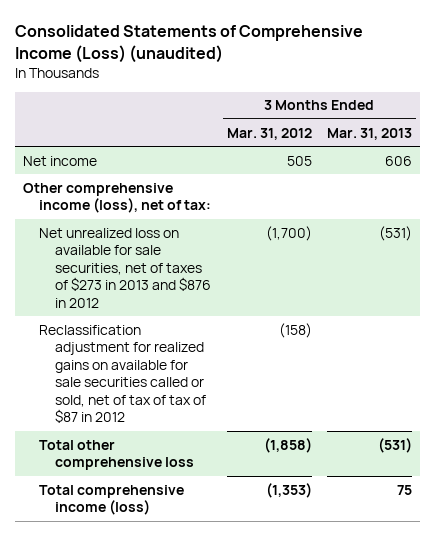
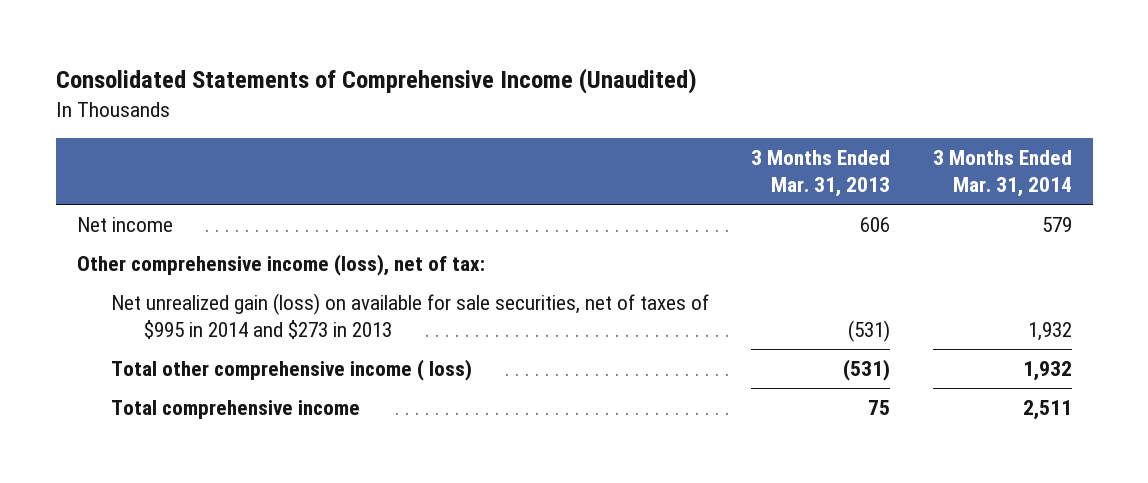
- Consolidated Statements of Comprehensive Income (Loss) (unaudited)
+ Consolidated Statements of Comprehensive Income (Unaudited)
- | 3 Months Ended Mar. 31, 2012 | 3 Months Ended Mar. 31, 2013
+ | 3 Months Ended Mar. 31, 2013 | 3 Months Ended Mar. 31, 2014
- Net unrealized loss on available for sale securities, net of taxes of $273 in 2013 and $876 in 2012 | (1,700) | (531)
- Reclassification adjustment for realized gains on available for sale securities called or sold, net of tax of tax of $87 in 2012 | (158) |
- Total other comprehensive loss | (1,858) | (531)
- Total comprehensive income (loss) | (1,353) | 75
+ Net unrealized gain (loss) on available for sale securities, net of taxes of $995 in 2014 and $273 in 2013 | (531) | 1,932
+ Total other comprehensive income ( loss) | (531) | 1,932
+ Total comprehensive income | 75 | 2,511

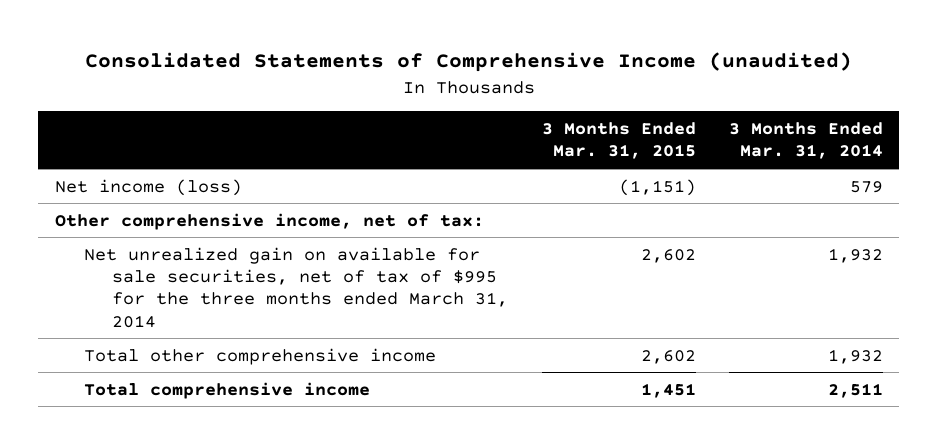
- Consolidated Statements of Comprehensive Income (Unaudited)
+ Consolidated Statements of Comprehensive Income (unaudited)
- | 3 Months Ended Mar. 31, 2013 | 3 Months Ended Mar. 31, 2014
+ | 3 Months Ended Mar. 31, 2015 | 3 Months Ended Mar. 31, 2014
- Net income | 606 | 579
- Other comprehensive income (loss), net of tax:
- Net unrealized gain (loss) on available for sale securities, net of taxes of $995 in 2014 and $273 in 2013 | (531) | 1,932
- Total other comprehensive income ( loss) | (531) | 1,932
+ Net income (loss) | (1,151) | 579
+ Other comprehensive income, net of tax:
+ Net unrealized gain on available for sale securities, net of tax of $995 for the three months ended March 31, 2014 | 2,602 | 1,932
+ Total other comprehensive income | 2,602 | 1,932

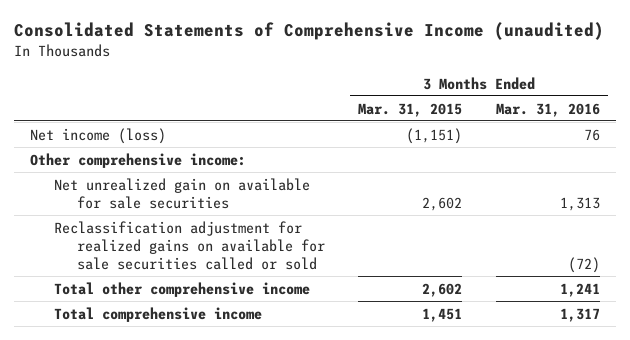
- | 3 Months Ended Mar. 31, 2015 | 3 Months Ended Mar. 31, 2014
+ | 3 Months Ended Mar. 31, 2015 | 3 Months Ended Mar. 31, 2016
- Other comprehensive income, net of tax:
- Net unrealized gain on available for sale securities, net of tax of $995 for the three months ended March 31, 2014 | 2,602 | 1,932
+ Other comprehensive income:
+ Net unrealized gain on available for sale securities | 2,602 | 1,313
+ Reclassification adjustment for realized gains on available for sale securities called or sold | | (72)

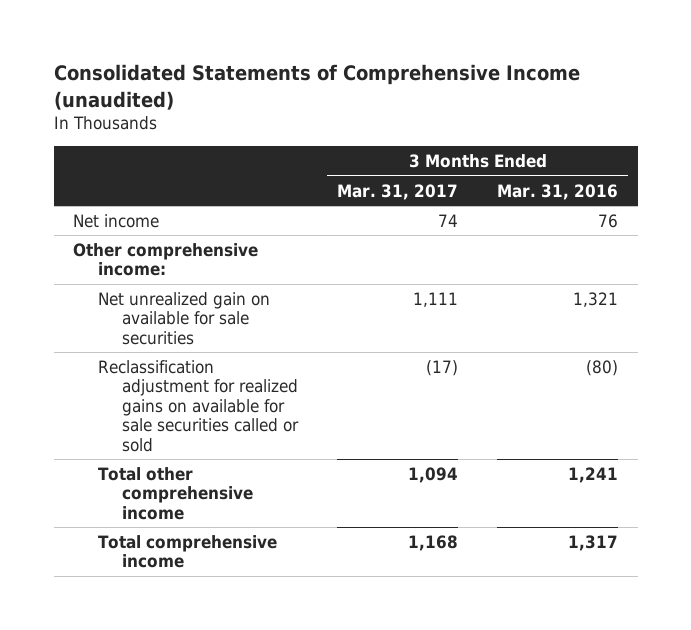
- | 3 Months Ended Mar. 31, 2015 | 3 Months Ended Mar. 31, 2016
+ | 3 Months Ended Mar. 31, 2017 | 3 Months Ended Mar. 31, 2016
- Net income (loss) | (1,151) | 76
+ Net income | 74 | 76
- Net unrealized gain on available for sale securities | 2,602 | 1,313
- Reclassification adjustment for realized gains on available for sale securities called or sold | | (72)
+ Net unrealized gain on available for sale securities | 1,111 | 1,321
+ Reclassification adjustment for realized gains on available for sale securities called or sold | (17) | (80)

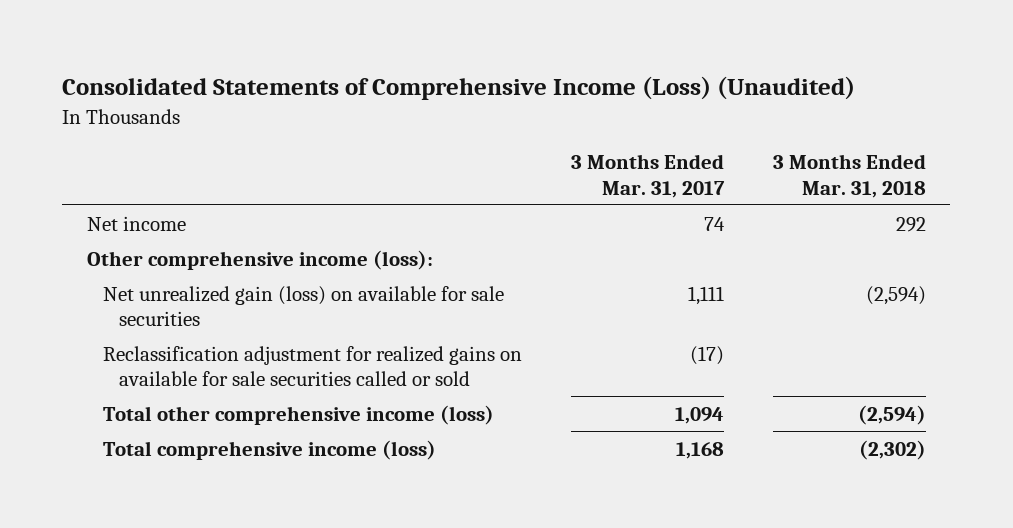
- Consolidated Statements of Comprehensive Income (unaudited)
+ Consolidated Statements of Comprehensive Income (Loss) (Unaudited)
- | 3 Months Ended Mar. 31, 2017 | 3 Months Ended Mar. 31, 2016
+ | 3 Months Ended Mar. 31, 2017 | 3 Months Ended Mar. 31, 2018
- Other comprehensive income:
- Net unrealized gain on available for sale securities | 1,111 | 1,321
+ Other comprehensive income (loss):
+ Net unrealized gain (loss) on available for sale securities | 1,111 | (2,594)
- Total other comprehensive income | 1,094 | 1,241
- Total comprehensive income | 1,168 | 1,317
+ Total other comprehensive income (loss) | 1,094 | (2,594)
+ Total comprehensive income (loss) | 1,168 | (2,302)

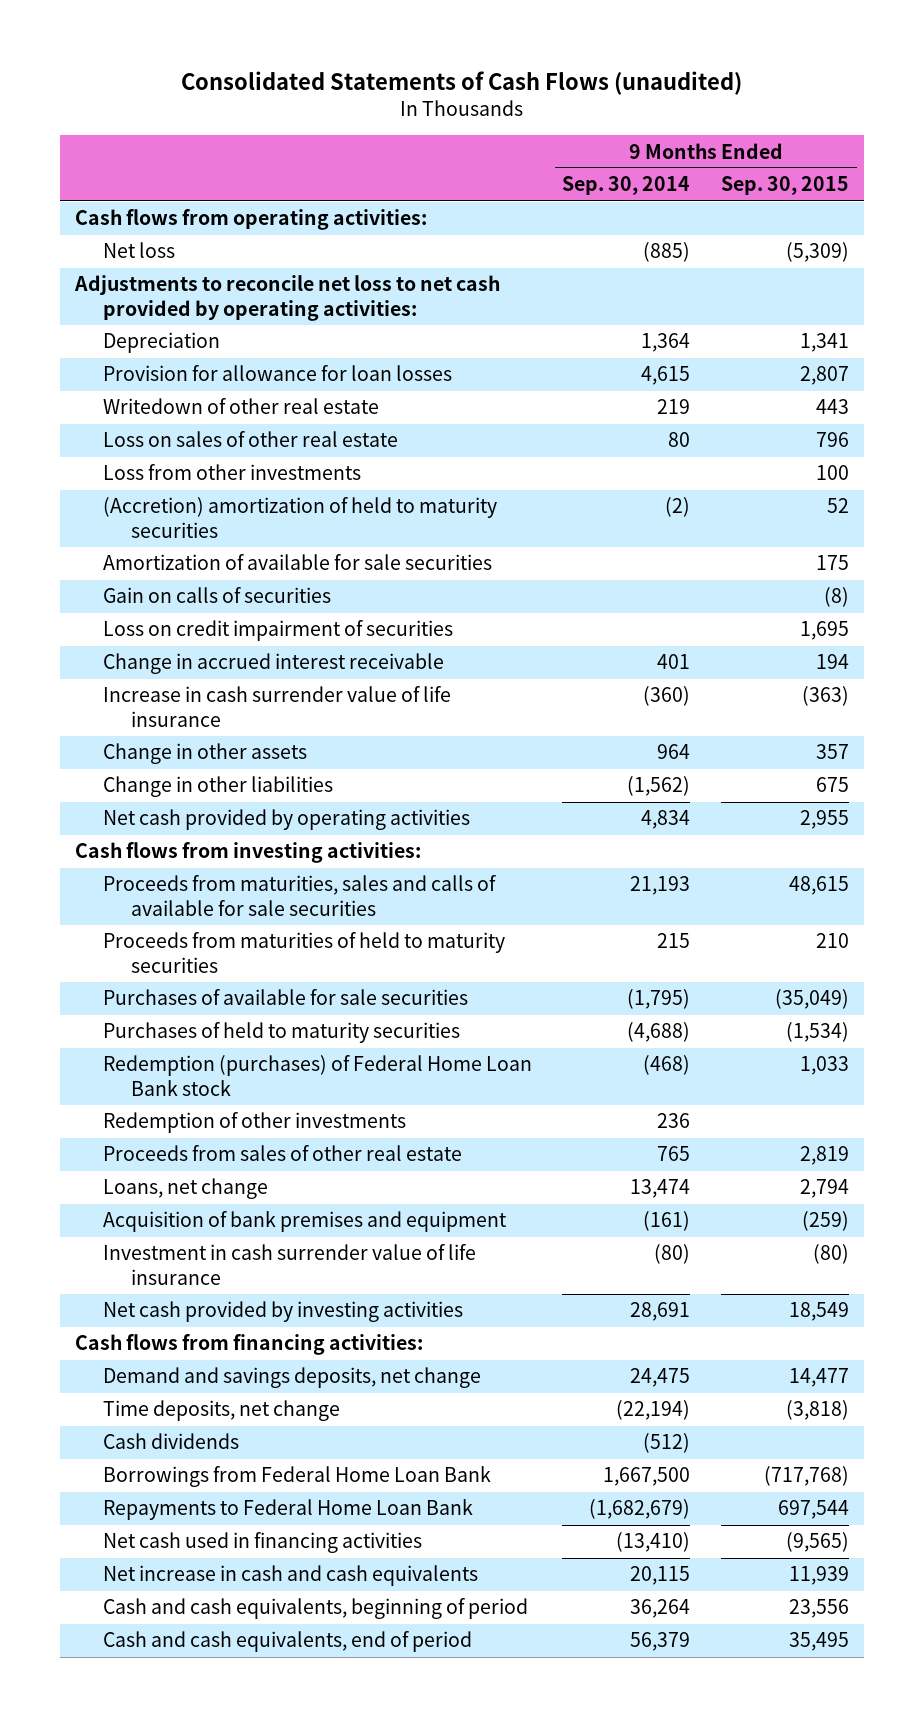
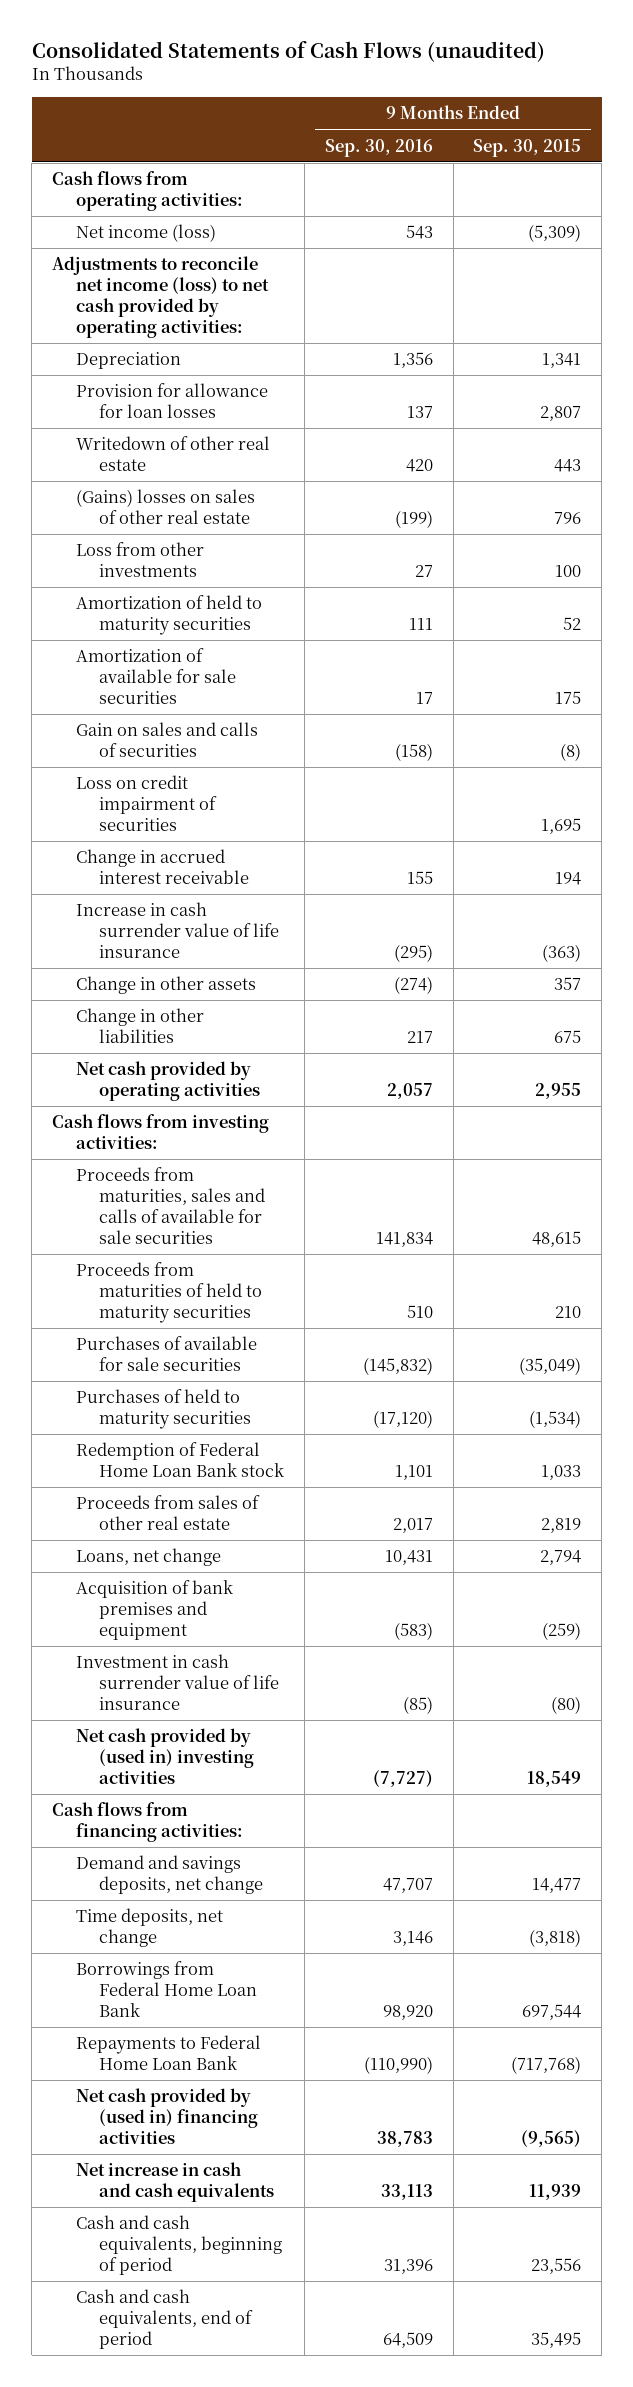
- | 9 Months Ended Sep. 30, 2014 | 9 Months Ended Sep. 30, 2015
+ | 9 Months Ended Sep. 30, 2016 | 9 Months Ended Sep. 30, 2015
- Net loss | (885) | (5,309)
- Adjustments to reconcile net loss to net cash provided by operating activities:
+ Net income (loss) | 543 | (5,309)
+ Adjustments to reconcile net income (loss) to net cash provided by operating activities:
- Loss on sales of other real estate | 80 | 796
+ (Gains) losses on sales of other real estate | (199) | 796
- (Accretion) amortization of held to maturity securities | (2) | 52
+ Amortization of held to maturity securities | 111 | 52
- Gain on calls of securities | | (8)
+ Gain on sales and calls of securities | (158) | (8)
- Redemption (purchases) of Federal Home Loan Bank stock | (468) | 1,033
- Redemption of other investments | 236 |
+ Redemption of Federal Home Loan Bank stock | 1,101 | 1,033
- Net cash provided by investing activities | 28,691 | 18,549
+ Net cash provided by (used in) investing activities | (7,727) | 18,549
- Cash dividends | (512) |
- Borrowings from Federal Home Loan Bank | 1,667,500 | (717,768)
- Repayments to Federal Home Loan Bank | (1,682,679) | 697,544
- Net cash used in financing activities | (13,410) | (9,565)
+ Borrowings from Federal Home Loan Bank | 98,920 | 697,544
+ Repayments to Federal Home Loan Bank | (110,990) | (717,768)
+ Net cash provided by (used in) financing activities | 38,783 | (9,565)

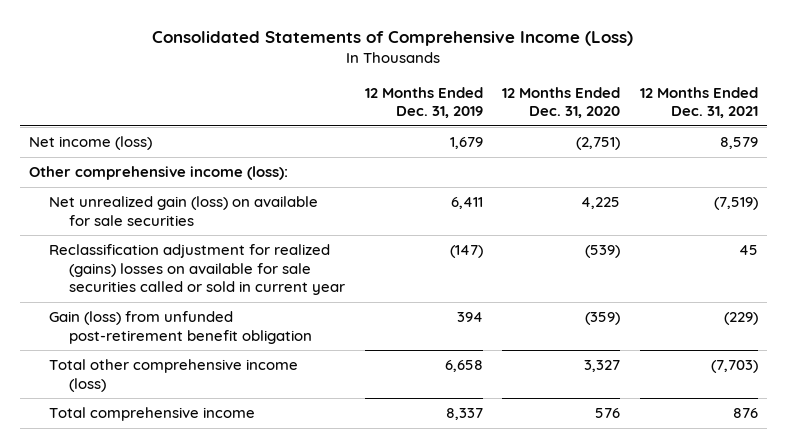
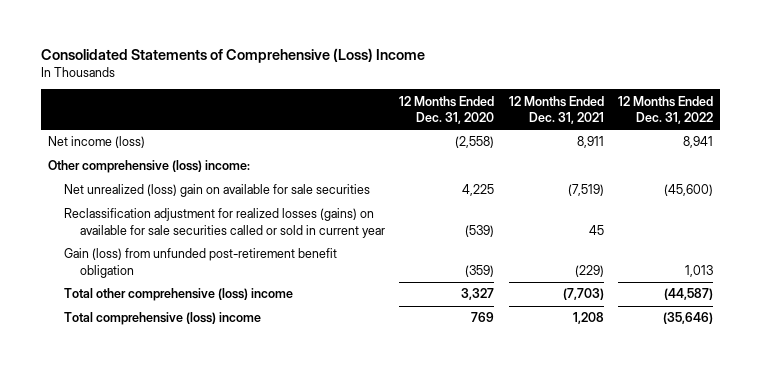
- Consolidated Statements of Comprehensive Income (Loss)
+ Consolidated Statements of Comprehensive (Loss) Income
- | 12 Months Ended Dec. 31, 2019 | 12 Months Ended Dec. 31, 2020 | 12 Months Ended Dec. 31, 2021
+ | 12 Months Ended Dec. 31, 2020 | 12 Months Ended Dec. 31, 2021 | 12 Months Ended Dec. 31, 2022
- Net income (loss) | 1,679 | (2,751) | 8,579
- Other comprehensive income (loss):
- Net unrealized gain (loss) on available for sale securities | 6,411 | 4,225 | (7,519)
- Reclassification adjustment for realized (gains) losses on available for sale securities called or sold in current year | (147) | (539) | 45
+ Net income (loss) | (2,558) | 8,911 | 8,941
+ Other comprehensive (loss) income:
+ Net unrealized (loss) gain on available for sale securities | 4,225 | (7,519) | (45,600)
+ Reclassification adjustment for realized losses (gains) on available for sale securities called or sold in current year | (539) | 45 |
- Total other comprehensive income (loss) | 6,658 | 3,327 | (7,703)
- Total comprehensive income | 8,337 | 576 | 876
+ Total other comprehensive (loss) income | 3,327 | (7,703) | (44,587)
+ Total comprehensive (loss) income | 769 | 1,208 | (35,646)

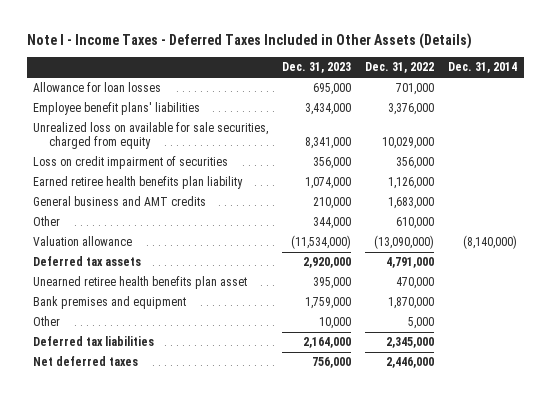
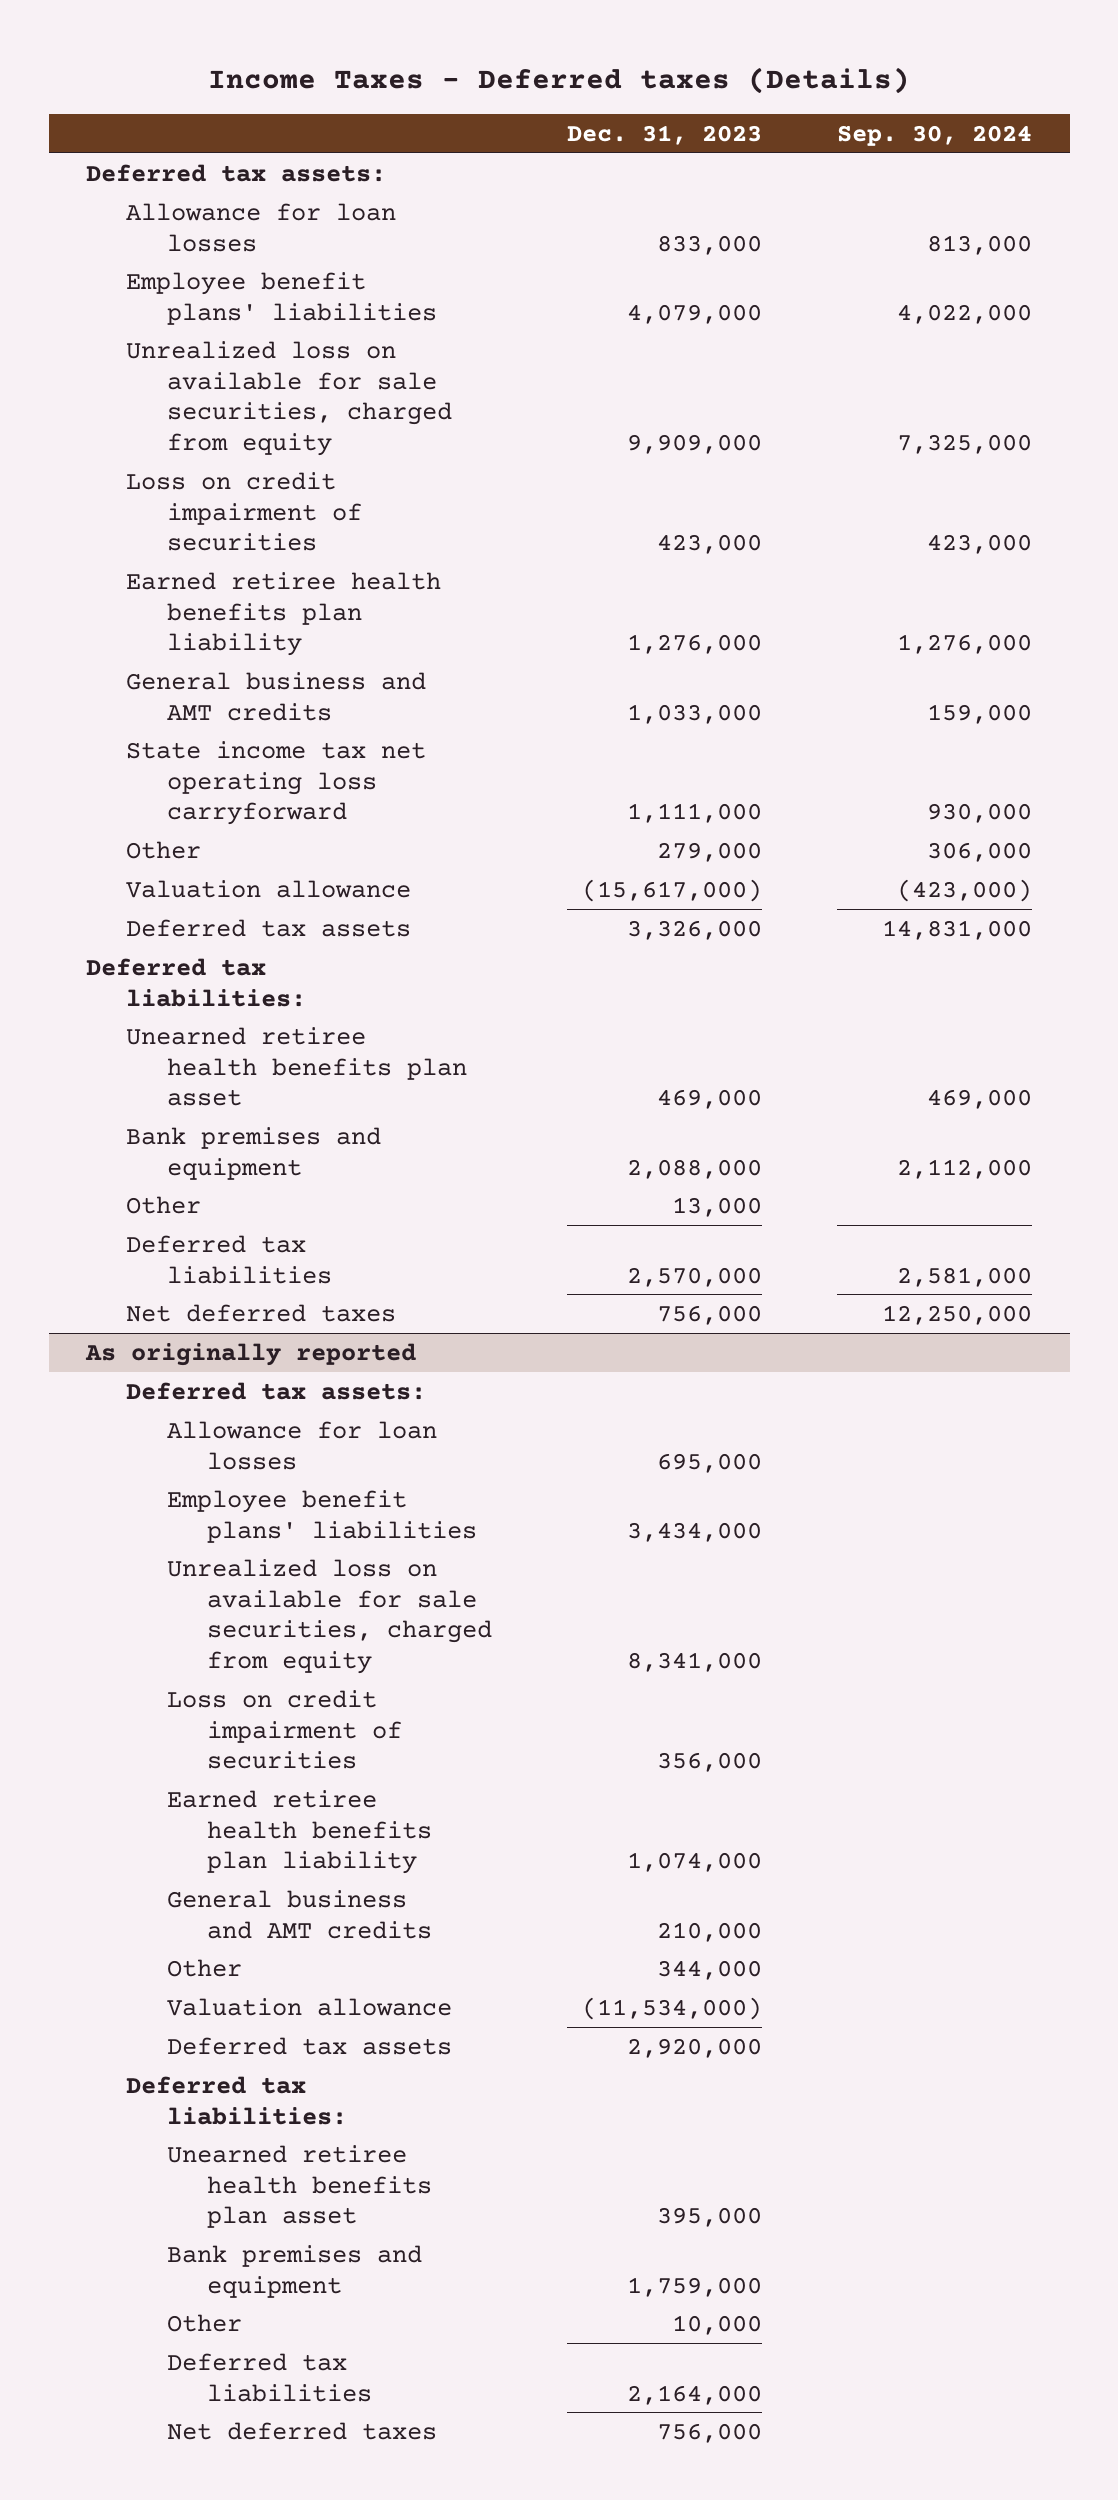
- Note I - Income Taxes - Deferred Taxes Included in Other Assets (Details)
+ Income Taxes - Deferred taxes (Details)
- | Dec. 31, 2023 | Dec. 31, 2022 | Dec. 31, 2014
+ | Dec. 31, 2023 | Sep. 30, 2024
+ Deferred tax assets:
+ Allowance for loan losses | 833,000 | 813,000
+ Employee benefit plans' liabilities | 4,079,000 | 4,022,000
+ Unrealized loss on available for sale securities, charged from equity | 9,909,000 | 7,325,000
+ Loss on credit impairment of securities | 423,000 | 423,000
+ Earned retiree health benefits plan liability | 1,276,000 | 1,276,000
+ General business and AMT credits | 1,033,000 | 159,000
+ State income tax net operating loss carryforward | 1,111,000 | 930,000
+ Other | 279,000 | 306,000
+ Valuation allowance | (15,617,000) | (423,000)
+ Deferred tax assets | 3,326,000 | 14,831,000
+ Deferred tax liabilities:
+ Unearned retiree health benefits plan asset | 469,000 | 469,000
+ Bank premises and equipment | 2,088,000 | 2,112,000
+ Other | 13,000 |
+ Deferred tax liabilities | 2,570,000 | 2,581,000
+ Net deferred taxes | 756,000 | 12,250,000
+ As originally reported
+ Deferred tax assets:
+ Deferred tax liabilities:

